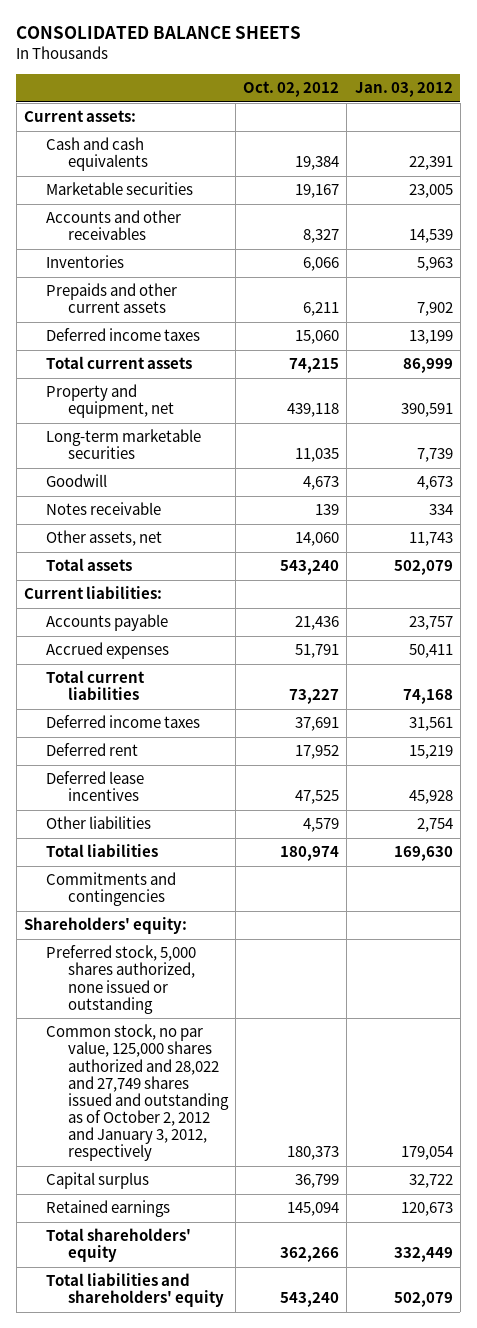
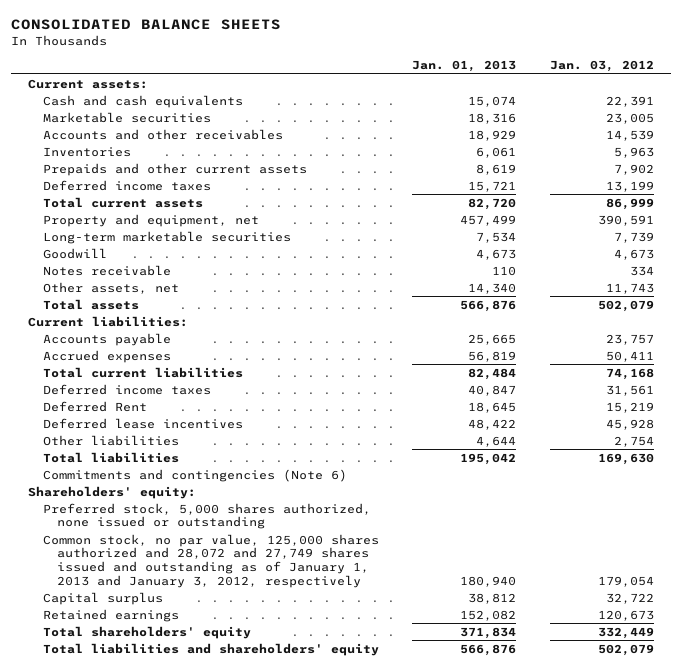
- | Oct. 02, 2012 | Jan. 03, 2012
+ | Jan. 01, 2013 | Jan. 03, 2012
- Deferred rent | 17,952 | 15,219
+ Deferred Rent | 18,645 | 15,219
- Commitments and contingencies
+ Commitments and contingencies (Note 6)
- Common stock, no par value, 125,000 shares authorized and 28,022 and 27,749 shares issued and outstanding as of October 2, 2012 and January 3, 2012, respectively | 180,373 | 179,054
+ Common stock, no par value, 125,000 shares authorized and 28,072 and 27,749 shares issued and outstanding as of January 1, 2013 and January 3, 2012, respectively | 180,940 | 179,054

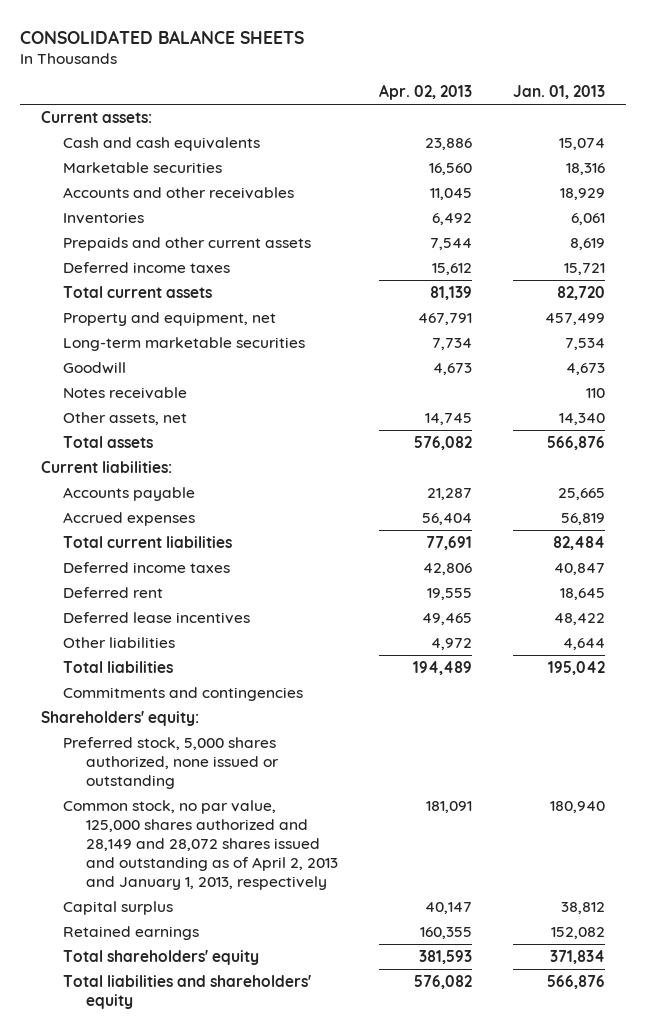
- | Jan. 01, 2013 | Jan. 03, 2012
+ | Apr. 02, 2013 | Jan. 01, 2013
- Deferred Rent | 18,645 | 15,219
+ Deferred rent | 19,555 | 18,645
- Commitments and contingencies (Note 6)
+ Commitments and contingencies
- Common stock, no par value, 125,000 shares authorized and 28,072 and 27,749 shares issued and outstanding as of January 1, 2013 and January 3, 2012, respectively | 180,940 | 179,054
+ Common stock, no par value, 125,000 shares authorized and 28,149 and 28,072 shares issued and outstanding as of April 2, 2013 and January 1, 2013, respectively | 181,091 | 180,940

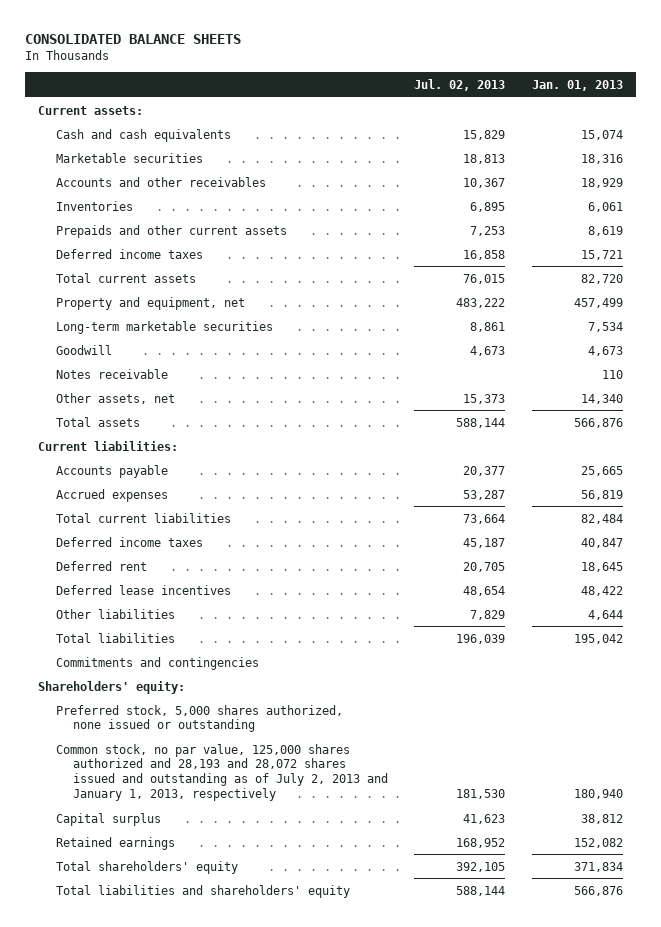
- | Apr. 02, 2013 | Jan. 01, 2013
+ | Jul. 02, 2013 | Jan. 01, 2013
- Common stock, no par value, 125,000 shares authorized and 28,149 and 28,072 shares issued and outstanding as of April 2, 2013 and January 1, 2013, respectively | 181,091 | 180,940
+ Common stock, no par value, 125,000 shares authorized and 28,193 and 28,072 shares issued and outstanding as of July 2, 2013 and January 1, 2013, respectively | 181,530 | 180,940

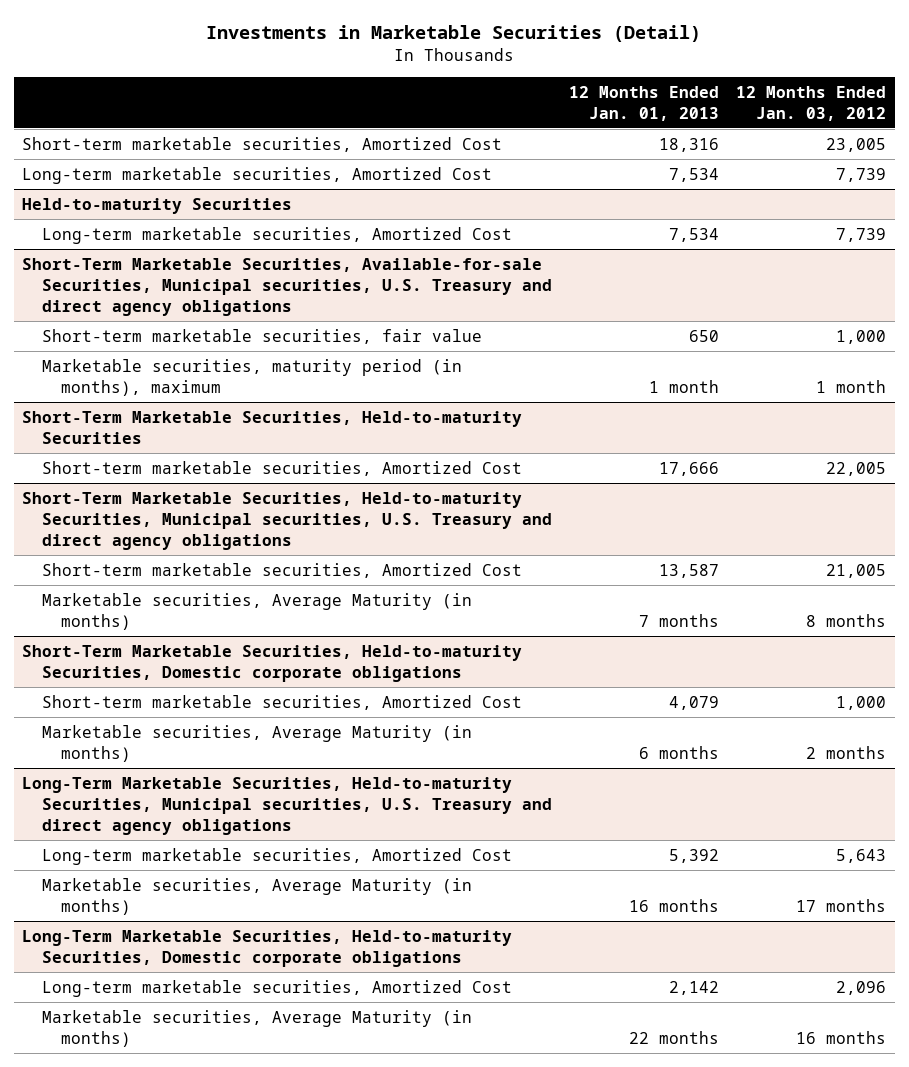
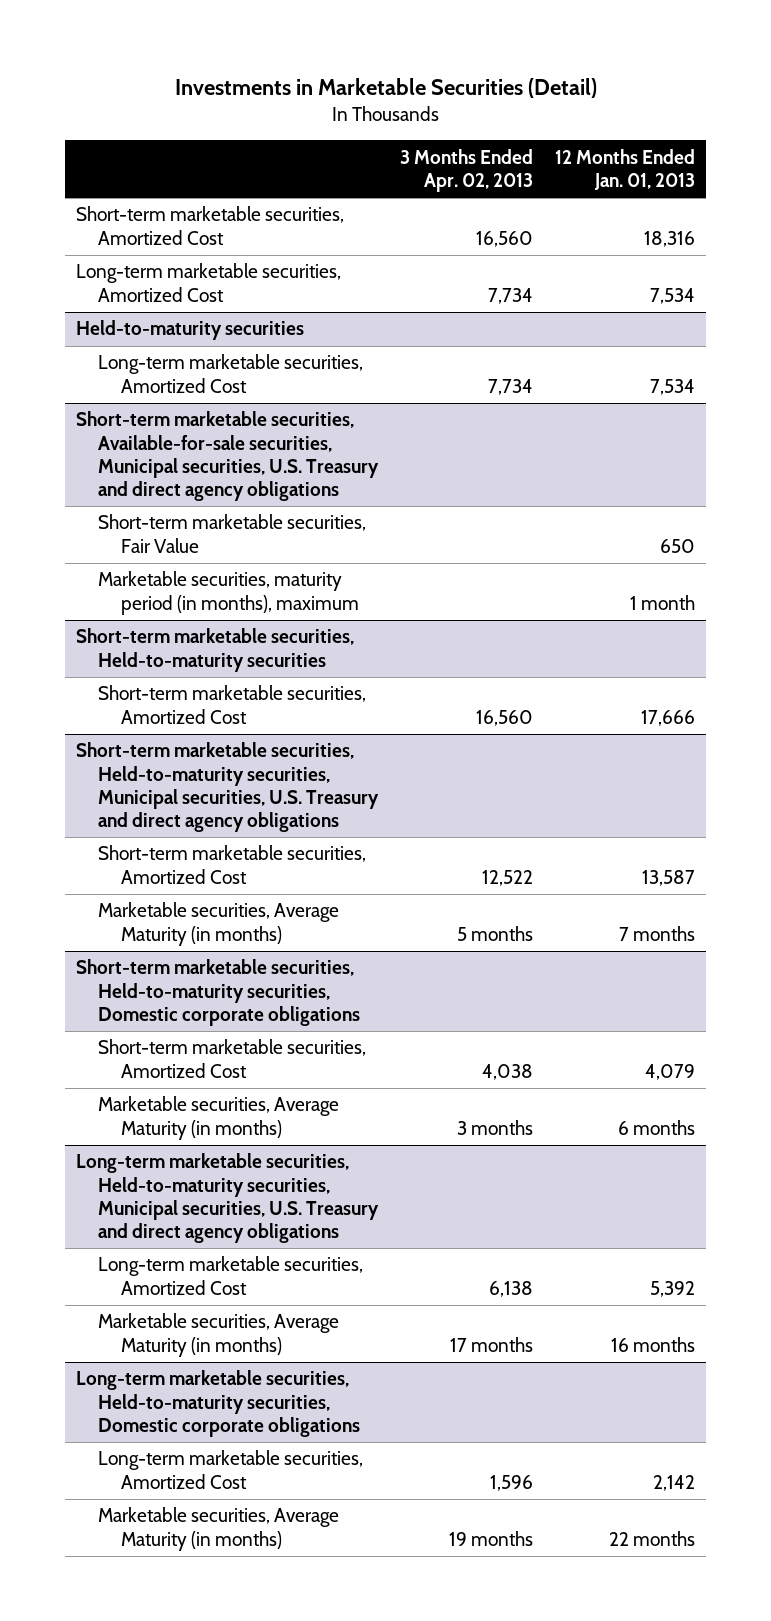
- | 12 Months Ended Jan. 01, 2013 | 12 Months Ended Jan. 03, 2012
+ | 3 Months Ended Apr. 02, 2013 | 12 Months Ended Jan. 01, 2013
- Held-to-maturity Securities
+ Held-to-maturity securities
- Short-Term Marketable Securities, Available-for-sale Securities, Municipal securities, U.S. Treasury and direct agency obligations
- Short-term marketable securities, fair value | 650 | 1,000
+ Short-term marketable securities, Available-for-sale securities, Municipal securities, U.S. Treasury and direct agency obligations
+ Short-term marketable securities, Fair Value | | 650
- Short-Term Marketable Securities, Held-to-maturity Securities
+ Short-term marketable securities, Held-to-maturity securities
- Short-Term Marketable Securities, Held-to-maturity Securities, Municipal securities, U.S. Treasury and direct agency obligations
+ Short-term marketable securities, Held-to-maturity securities, Municipal securities, U.S. Treasury and direct agency obligations
- Short-Term Marketable Securities, Held-to-maturity Securities, Domestic corporate obligations
+ Short-term marketable securities, Held-to-maturity securities, Domestic corporate obligations
- Long-Term Marketable Securities, Held-to-maturity Securities, Municipal securities, U.S. Treasury and direct agency obligations
+ Long-term marketable securities, Held-to-maturity securities, Municipal securities, U.S. Treasury and direct agency obligations
- Long-Term Marketable Securities, Held-to-maturity Securities, Domestic corporate obligations
+ Long-term marketable securities, Held-to-maturity securities, Domestic corporate obligations

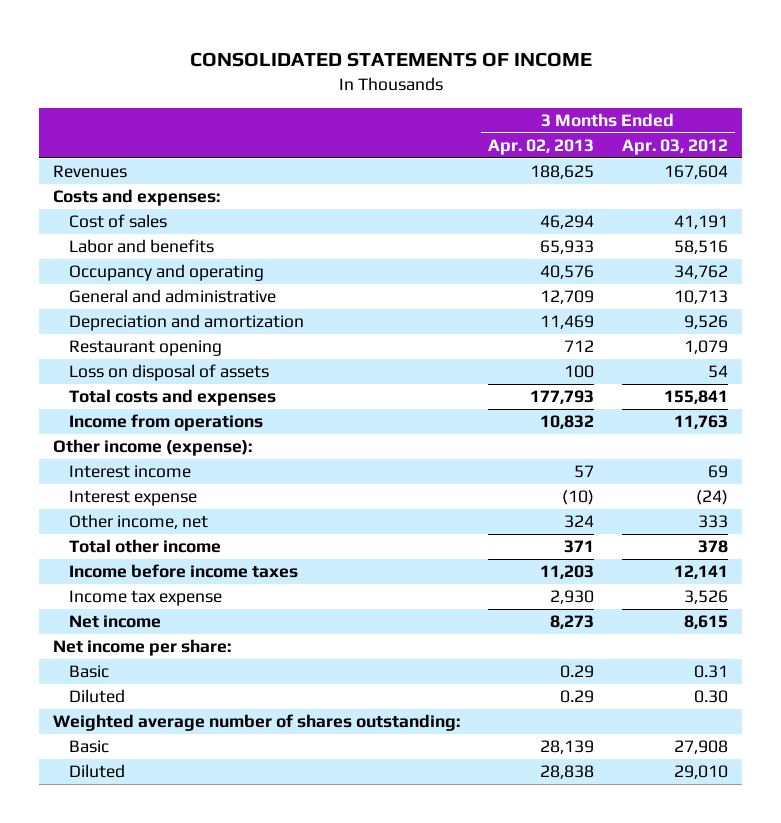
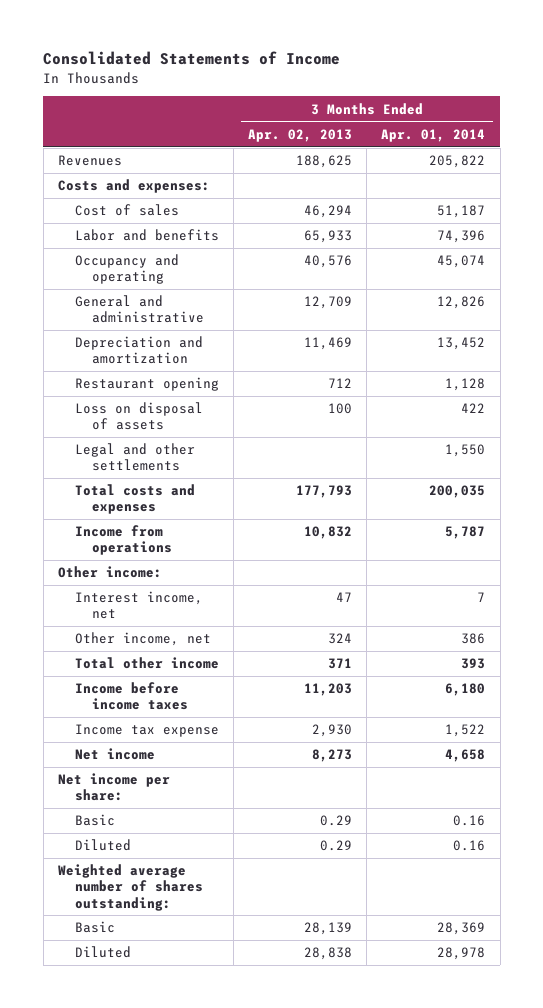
- CONSOLIDATED STATEMENTS OF INCOME
+ Consolidated Statements of Income
- | 3 Months Ended Apr. 02, 2013 | 3 Months Ended Apr. 03, 2012
+ | 3 Months Ended Apr. 02, 2013 | 3 Months Ended Apr. 01, 2014
+ Legal and other settlements | | 1,550
- Other income (expense):
- Interest income | 57 | 69
- Interest expense | (10) | (24)
+ Other income:
+ Interest income, net | 47 | 7

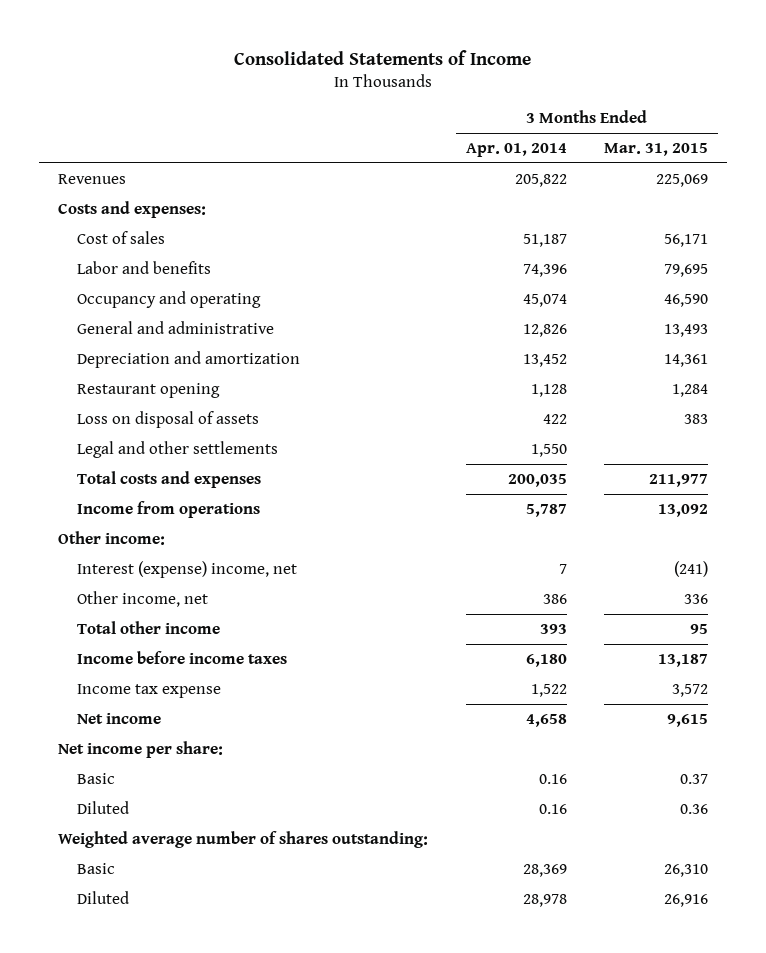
- | 3 Months Ended Apr. 02, 2013 | 3 Months Ended Apr. 01, 2014
+ | 3 Months Ended Apr. 01, 2014 | 3 Months Ended Mar. 31, 2015
- Interest income, net | 47 | 7
+ Interest (expense) income, net | 7 | (241)

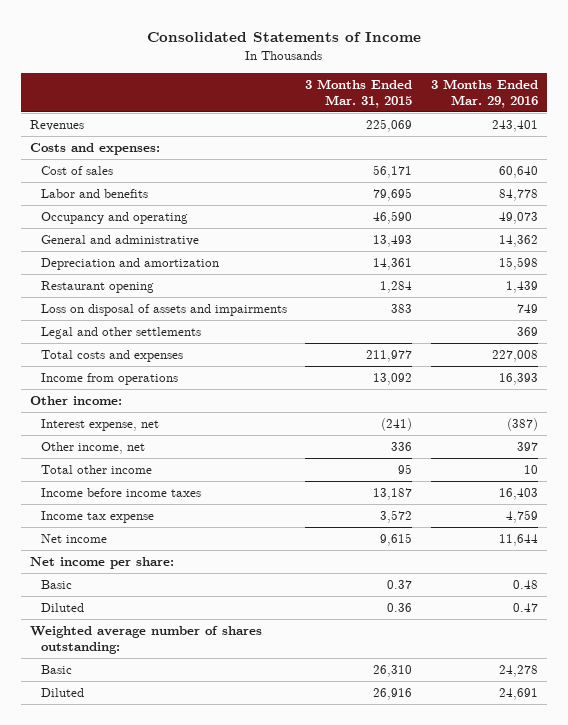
- | 3 Months Ended Apr. 01, 2014 | 3 Months Ended Mar. 31, 2015
+ | 3 Months Ended Mar. 31, 2015 | 3 Months Ended Mar. 29, 2016
- Loss on disposal of assets | 422 | 383
+ Loss on disposal of assets and impairments | 383 | 749
- Interest (expense) income, net | 7 | (241)
+ Interest expense, net | (241) | (387)

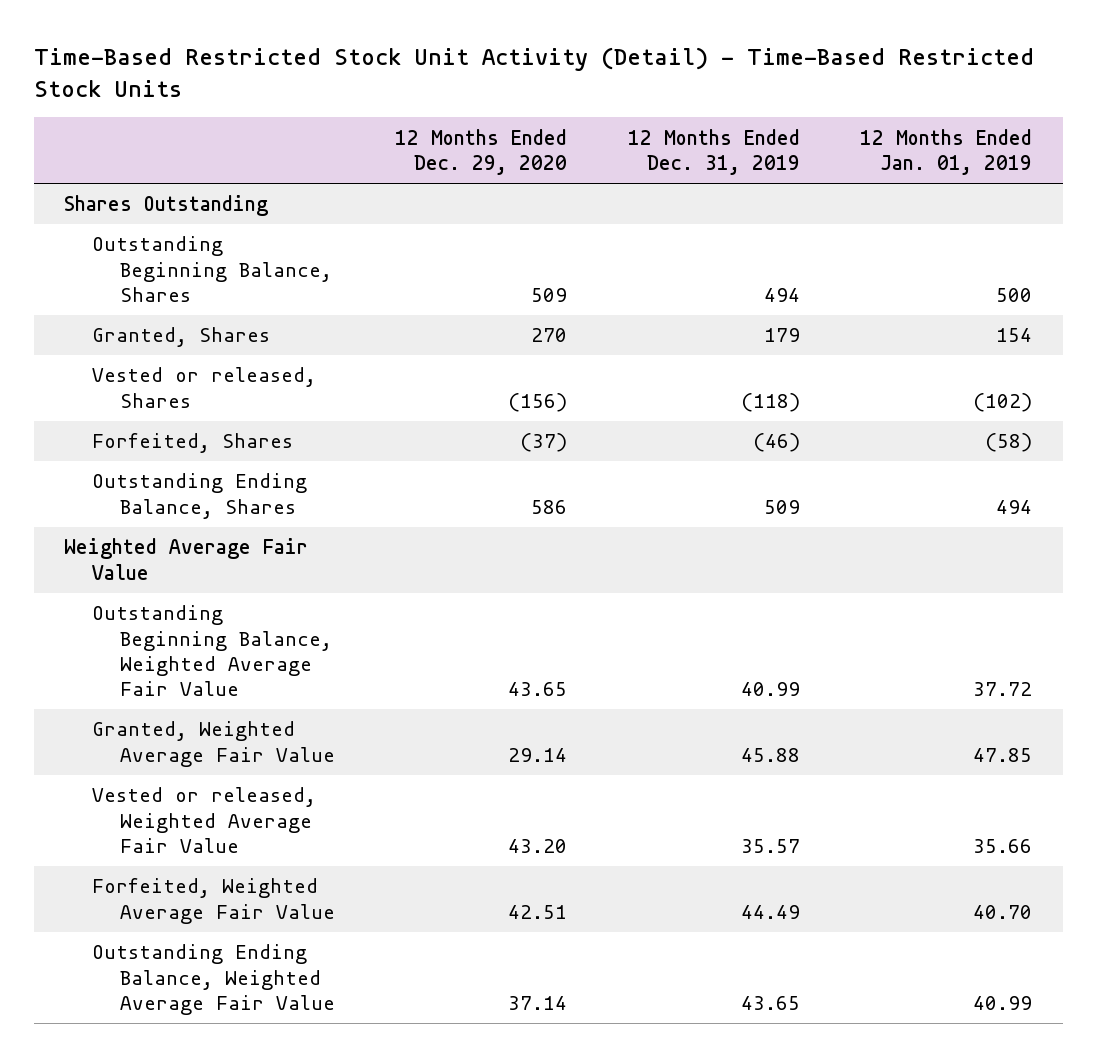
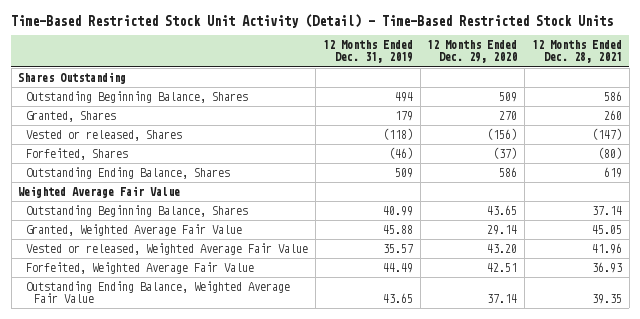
- | 12 Months Ended Dec. 29, 2020 | 12 Months Ended Dec. 31, 2019 | 12 Months Ended Jan. 01, 2019
+ | 12 Months Ended Dec. 31, 2019 | 12 Months Ended Dec. 29, 2020 | 12 Months Ended Dec. 28, 2021
- Outstanding Beginning Balance, Weighted Average Fair Value | 43.65 | 40.99 | 37.72
+ Outstanding Beginning Balance, Shares | 40.99 | 43.65 | 37.14

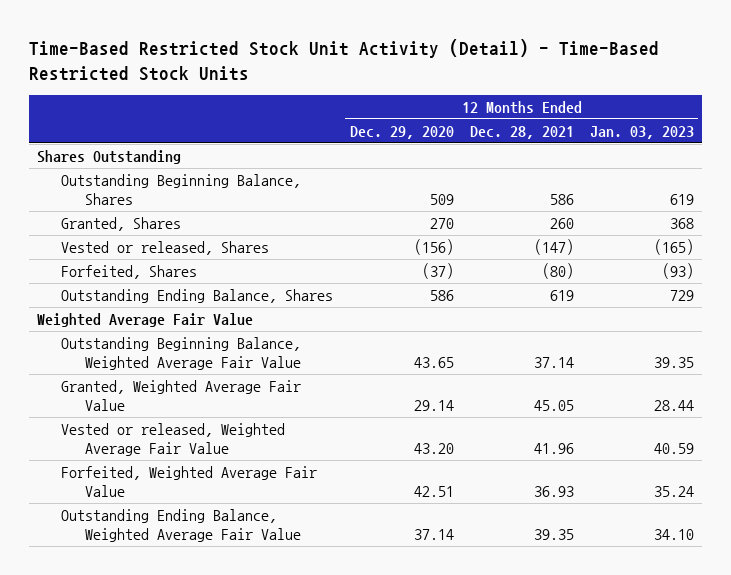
- | 12 Months Ended Dec. 31, 2019 | 12 Months Ended Dec. 29, 2020 | 12 Months Ended Dec. 28, 2021
+ | 12 Months Ended Dec. 29, 2020 | 12 Months Ended Dec. 28, 2021 | 12 Months Ended Jan. 03, 2023
- Outstanding Beginning Balance, Shares | 40.99 | 43.65 | 37.14
+ Outstanding Beginning Balance, Weighted Average Fair Value | 43.65 | 37.14 | 39.35

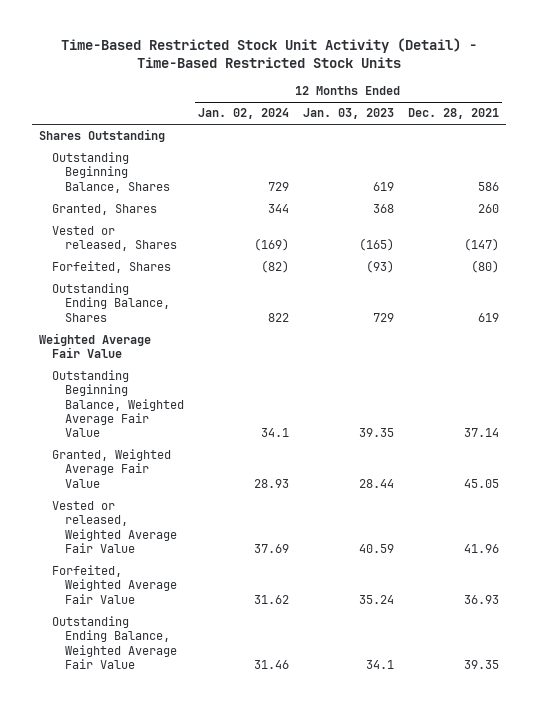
- | 12 Months Ended Dec. 29, 2020 | 12 Months Ended Dec. 28, 2021 | 12 Months Ended Jan. 03, 2023
+ | 12 Months Ended Jan. 02, 2024 | 12 Months Ended Jan. 03, 2023 | 12 Months Ended Dec. 28, 2021
- Outstanding Ending Balance, Weighted Average Fair Value | 37.14 | 39.35 | 34.10
+ Outstanding Ending Balance, Weighted Average Fair Value | 31.46 | 34.1 | 39.35

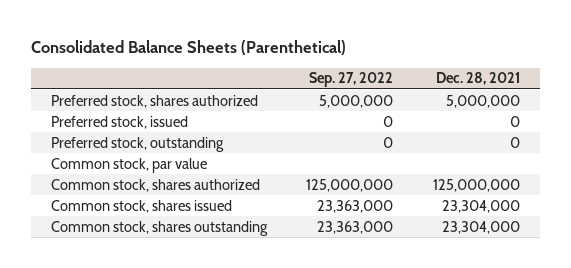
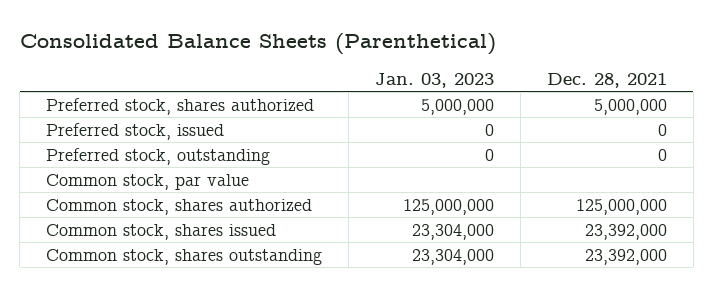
- | Sep. 27, 2022 | Dec. 28, 2021
+ | Jan. 03, 2023 | Dec. 28, 2021
- Common stock, shares issued | 23,363,000 | 23,304,000
- Common stock, shares outstanding | 23,363,000 | 23,304,000
+ Common stock, shares issued | 23,304,000 | 23,392,000
+ Common stock, shares outstanding | 23,304,000 | 23,392,000

